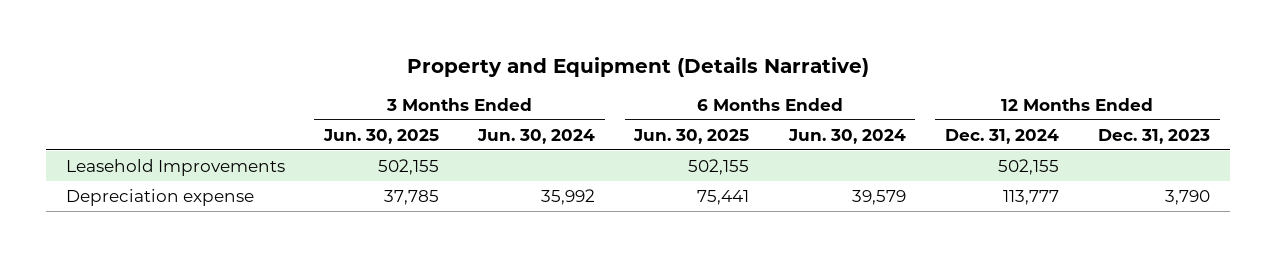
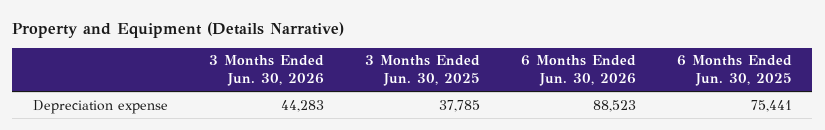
- | 3 Months Ended Jun. 30, 2025 | 3 Months Ended Jun. 30, 2024 | 6 Months Ended Jun. 30, 2025 | 6 Months Ended Jun. 30, 2024 | 12 Months Ended Dec. 31, 2024 | 12 Months Ended Dec. 31, 2023
+ | 3 Months Ended Jun. 30, 2026 | 3 Months Ended Jun. 30, 2025 | 6 Months Ended Jun. 30, 2026 | 6 Months Ended Jun. 30, 2025
- Leasehold Improvements | 502,155 | | 502,155 | | 502,155 |

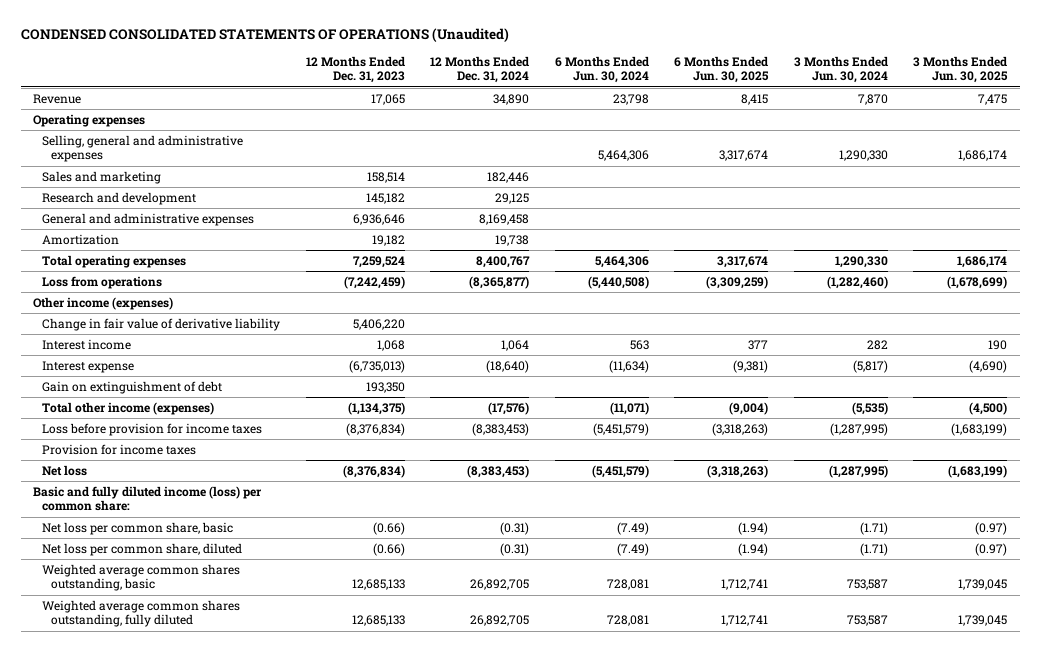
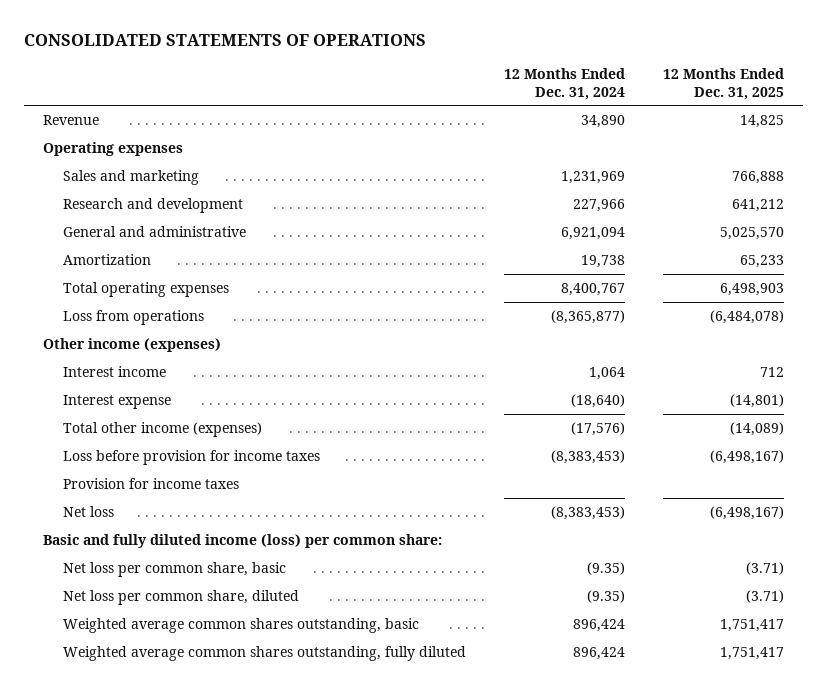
- CONDENSED CONSOLIDATED STATEMENTS OF OPERATIONS (Unaudited)
+ CONSOLIDATED STATEMENTS OF OPERATIONS
- | 12 Months Ended Dec. 31, 2023 | 12 Months Ended Dec. 31, 2024 | 6 Months Ended Jun. 30, 2024 | 6 Months Ended Jun. 30, 2025 | 3 Months Ended Jun. 30, 2024 | 3 Months Ended Jun. 30, 2025
+ | 12 Months Ended Dec. 31, 2024 | 12 Months Ended Dec. 31, 2025
- Selling, general and administrative expenses | | | 5,464,306 | 3,317,674 | 1,290,330 | 1,686,174
- Sales and marketing | 158,514 | 182,446 | | | |
- Research and development | 145,182 | 29,125 | | | |
- General and administrative expenses | 6,936,646 | 8,169,458 | | | |
+ Sales and marketing | 1,231,969 | 766,888
+ Research and development | 227,966 | 641,212
+ General and administrative | 6,921,094 | 5,025,570
- Change in fair value of derivative liability | 5,406,220 | | | | |
- Gain on extinguishment of debt | 193,350 | | | | |
- Net loss per common share, basic | (0.66) | (0.31) | (7.49) | (1.94) | (1.71) | (0.97)
- Net loss per common share, diluted | (0.66) | (0.31) | (7.49) | (1.94) | (1.71) | (0.97)
- Weighted average common shares outstanding, basic | 12,685,133 | 26,892,705 | 728,081 | 1,712,741 | 753,587 | 1,739,045
- Weighted average common shares outstanding, fully diluted | 12,685,133 | 26,892,705 | 728,081 | 1,712,741 | 753,587 | 1,739,045
+ Net loss per common share, basic | (9.35) | (3.71)
+ Net loss per common share, diluted | (9.35) | (3.71)
+ Weighted average common shares outstanding, basic | 896,424 | 1,751,417
+ Weighted average common shares outstanding, fully diluted | 896,424 | 1,751,417

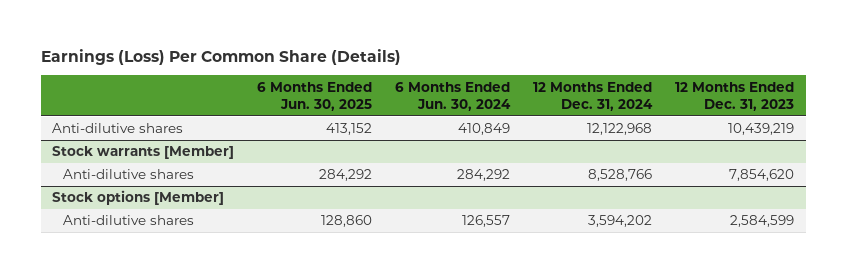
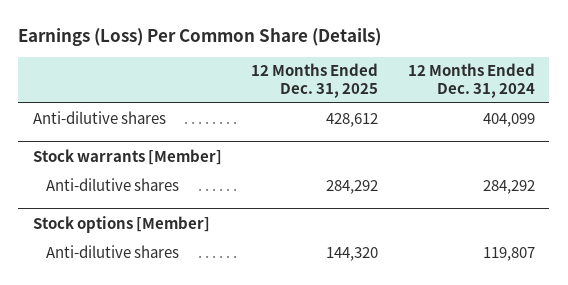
- | 6 Months Ended Jun. 30, 2025 | 6 Months Ended Jun. 30, 2024 | 12 Months Ended Dec. 31, 2024 | 12 Months Ended Dec. 31, 2023
+ | 12 Months Ended Dec. 31, 2025 | 12 Months Ended Dec. 31, 2024
- Anti-dilutive shares | 413,152 | 410,849 | 12,122,968 | 10,439,219
+ Anti-dilutive shares | 428,612 | 404,099
@ Stock warrants [Member]
- Anti-dilutive shares | 284,292 | 284,292 | 8,528,766 | 7,854,620
+ Anti-dilutive shares | 284,292 | 284,292
@ Stock options [Member]
- Anti-dilutive shares | 128,860 | 126,557 | 3,594,202 | 2,584,599
+ Anti-dilutive shares | 144,320 | 119,807

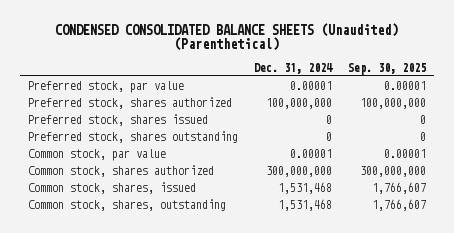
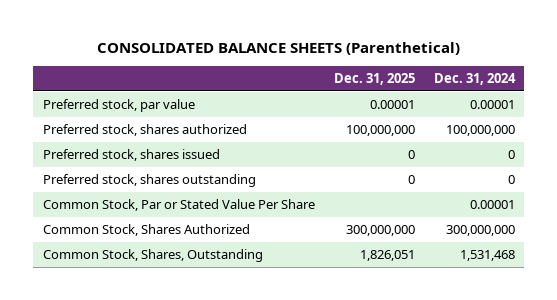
- CONDENSED CONSOLIDATED BALANCE SHEETS (Unaudited) (Parenthetical)
+ CONSOLIDATED BALANCE SHEETS (Parenthetical)
- | Dec. 31, 2024 | Sep. 30, 2025
+ | Dec. 31, 2025 | Dec. 31, 2024
- Common stock, par value | 0.00001 | 0.00001
- Common stock, shares authorized | 300,000,000 | 300,000,000
- Common stock, shares, issued | 1,531,468 | 1,766,607
- Common stock, shares, outstanding | 1,531,468 | 1,766,607
+ Common Stock, Par or Stated Value Per Share | | 0.00001
+ Common Stock, Shares Authorized | 300,000,000 | 300,000,000
+ Common Stock, Shares, Outstanding | 1,826,051 | 1,531,468

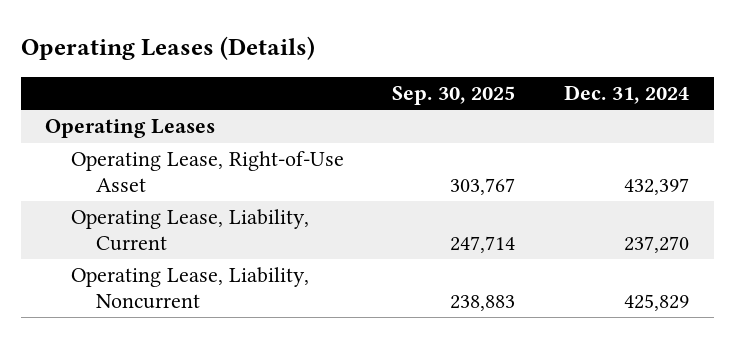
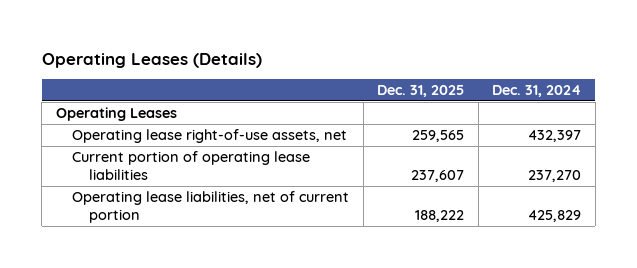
- | Sep. 30, 2025 | Dec. 31, 2024
+ | Dec. 31, 2025 | Dec. 31, 2024
- Operating Lease, Right-of-Use Asset | 303,767 | 432,397
- Operating Lease, Liability, Current | 247,714 | 237,270
- Operating Lease, Liability, Noncurrent | 238,883 | 425,829
+ Operating lease right-of-use assets, net | 259,565 | 432,397
+ Current portion of operating lease liabilities | 237,607 | 237,270
+ Operating lease liabilities, net of current portion | 188,222 | 425,829

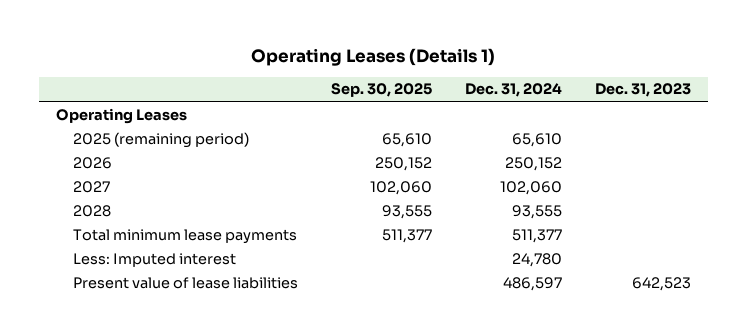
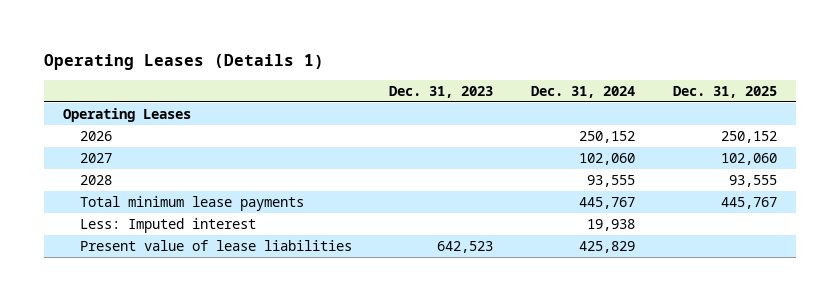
- | Sep. 30, 2025 | Dec. 31, 2024 | Dec. 31, 2023
+ | Dec. 31, 2023 | Dec. 31, 2024 | Dec. 31, 2025
- 2025 (remaining period) | 65,610 | 65,610 |
- Total minimum lease payments | 511,377 | 511,377 |
- Less: Imputed interest | | 24,780 |
- Present value of lease liabilities | | 486,597 | 642,523
+ Total minimum lease payments | | 445,767 | 445,767
+ Less: Imputed interest | | 19,938 |
+ Present value of lease liabilities | 642,523 | 425,829 |

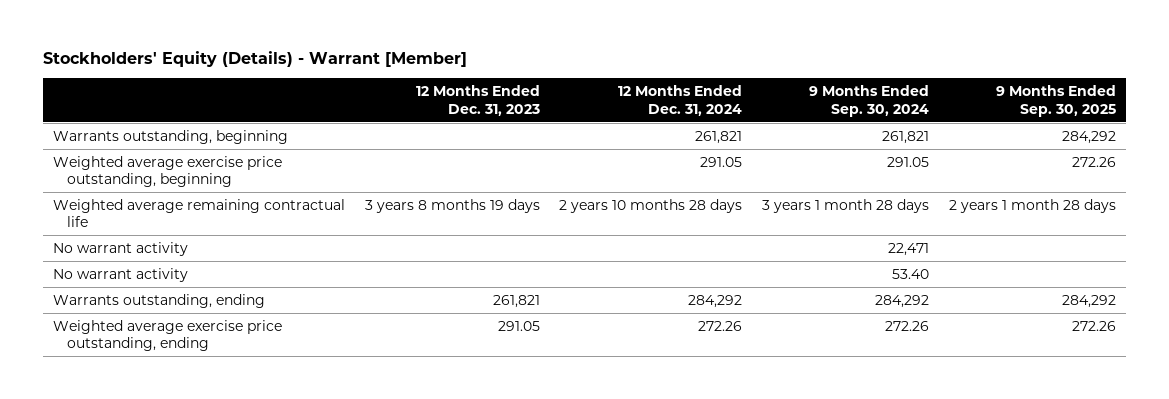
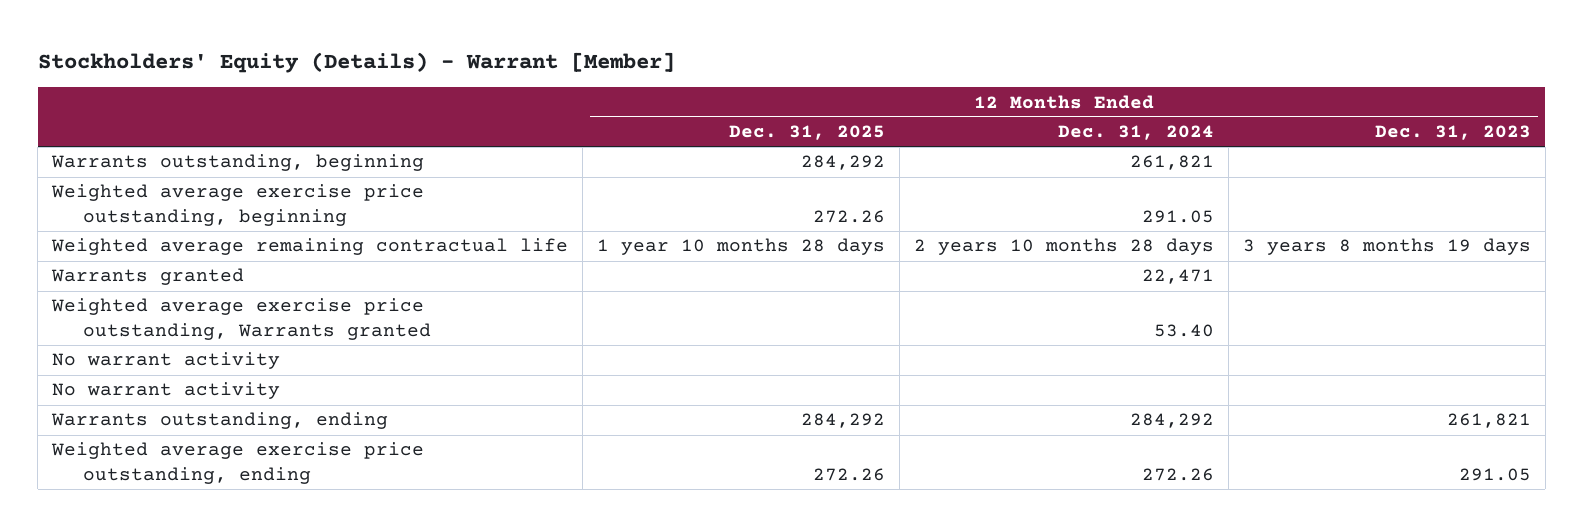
- | 12 Months Ended Dec. 31, 2023 | 12 Months Ended Dec. 31, 2024 | 9 Months Ended Sep. 30, 2024 | 9 Months Ended Sep. 30, 2025
+ | 12 Months Ended Dec. 31, 2025 | 12 Months Ended Dec. 31, 2024 | 12 Months Ended Dec. 31, 2023
+ Warrants granted | | 22,471 |
+ Weighted average exercise price outstanding, Warrants granted | | 53.40 |

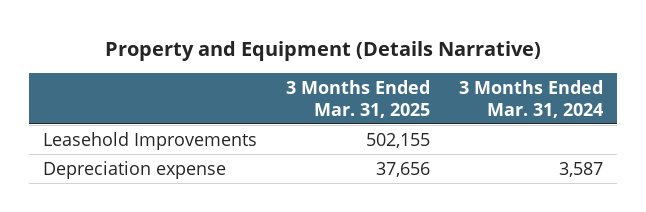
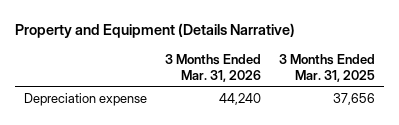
- | 3 Months Ended Mar. 31, 2025 | 3 Months Ended Mar. 31, 2024
+ | 3 Months Ended Mar. 31, 2026 | 3 Months Ended Mar. 31, 2025
- Leasehold Improvements | 502,155 |

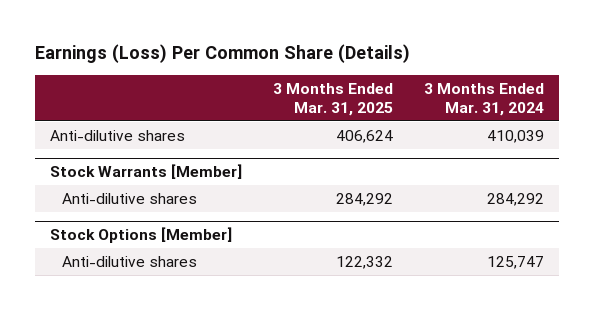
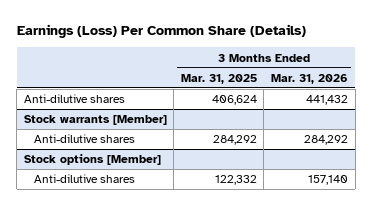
- | 3 Months Ended Mar. 31, 2025 | 3 Months Ended Mar. 31, 2024
+ | 3 Months Ended Mar. 31, 2025 | 3 Months Ended Mar. 31, 2026
- Stock Warrants [Member]
+ Stock warrants [Member]
- Stock Options [Member]
+ Stock options [Member]

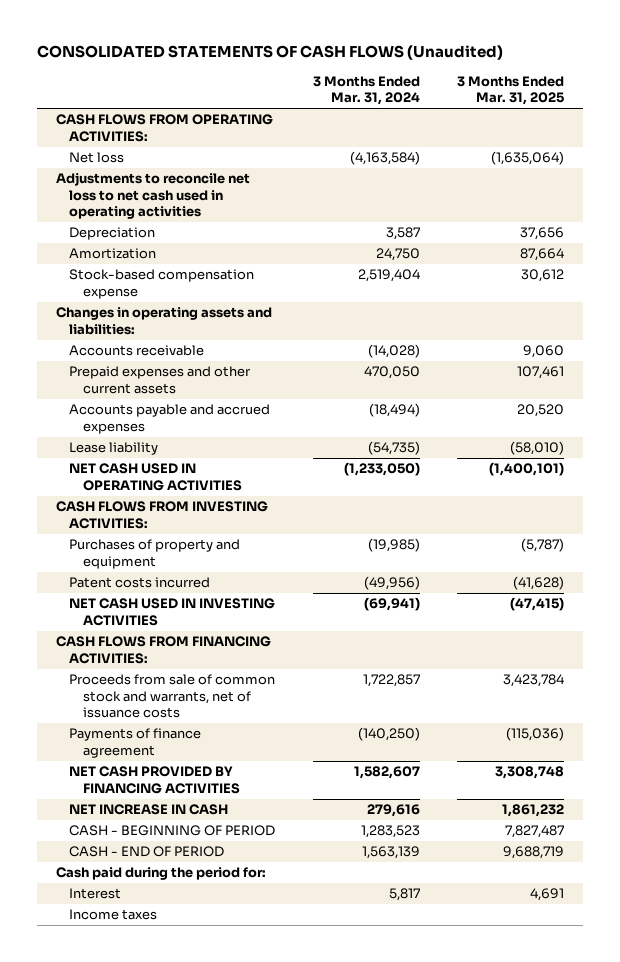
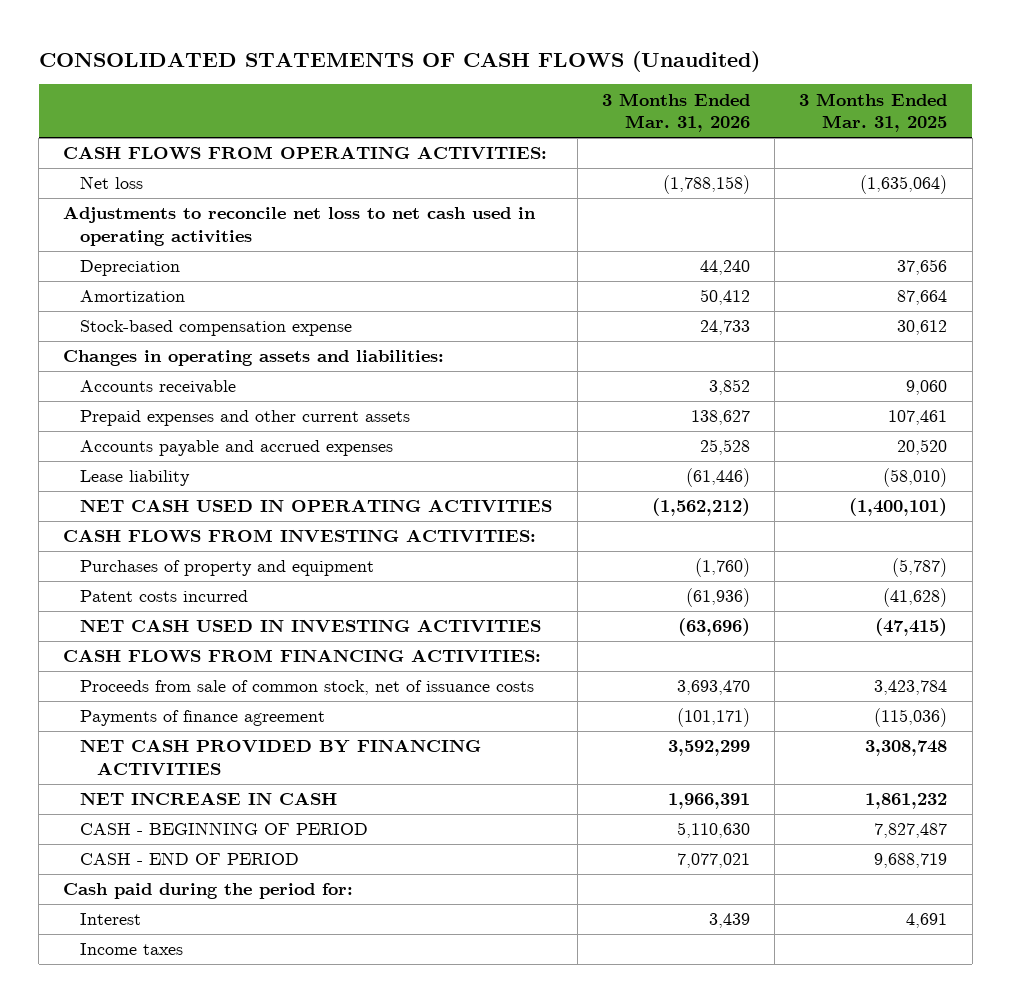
- | 3 Months Ended Mar. 31, 2024 | 3 Months Ended Mar. 31, 2025
+ | 3 Months Ended Mar. 31, 2026 | 3 Months Ended Mar. 31, 2025
- Proceeds from sale of common stock and warrants, net of issuance costs | 1,722,857 | 3,423,784
+ Proceeds from sale of common stock, net of issuance costs | 3,693,470 | 3,423,784

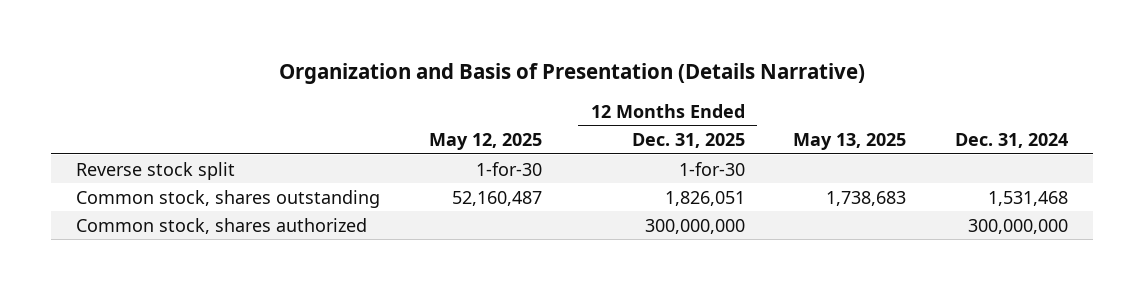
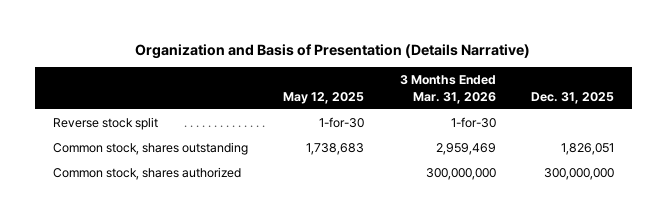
- | May 12, 2025 | 12 Months Ended Dec. 31, 2025 | May 13, 2025 | Dec. 31, 2024
+ | May 12, 2025 | 3 Months Ended Mar. 31, 2026 | Dec. 31, 2025
- Common stock, shares outstanding | 52,160,487 | 1,826,051 | 1,738,683 | 1,531,468
+ Common stock, shares outstanding | 1,738,683 | 2,959,469 | 1,826,051

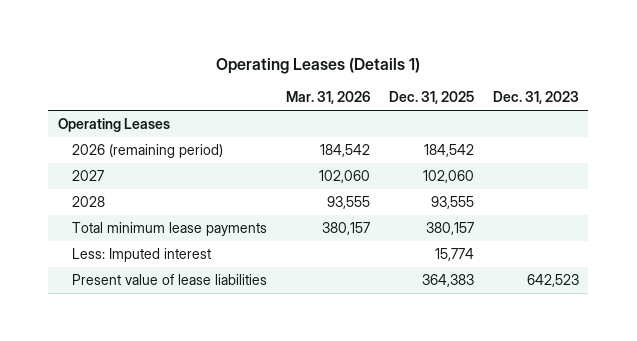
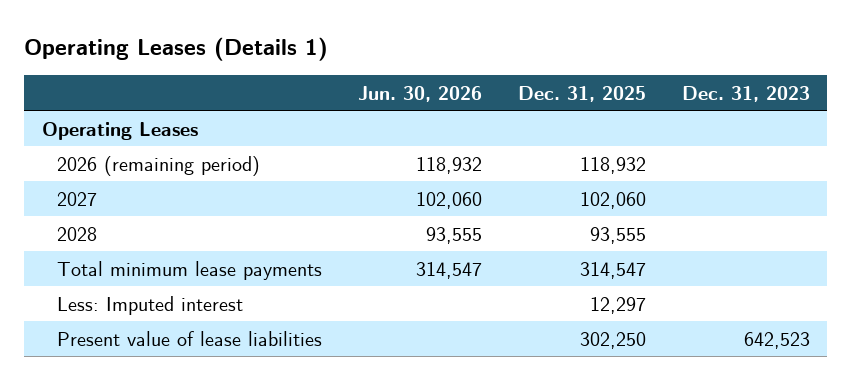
- | Mar. 31, 2026 | Dec. 31, 2025 | Dec. 31, 2023
+ | Jun. 30, 2026 | Dec. 31, 2025 | Dec. 31, 2023
- 2026 (remaining period) | 184,542 | 184,542 |
+ 2026 (remaining period) | 118,932 | 118,932 |
- Total minimum lease payments | 380,157 | 380,157 |
- Less: Imputed interest | | 15,774 |
- Present value of lease liabilities | | 364,383 | 642,523
+ Total minimum lease payments | 314,547 | 314,547 |
+ Less: Imputed interest | | 12,297 |
+ Present value of lease liabilities | | 302,250 | 642,523

